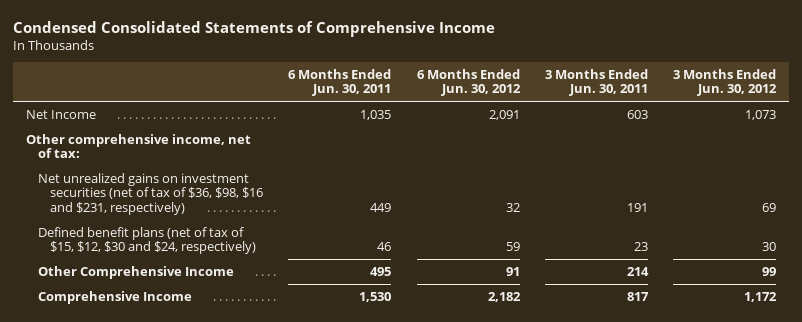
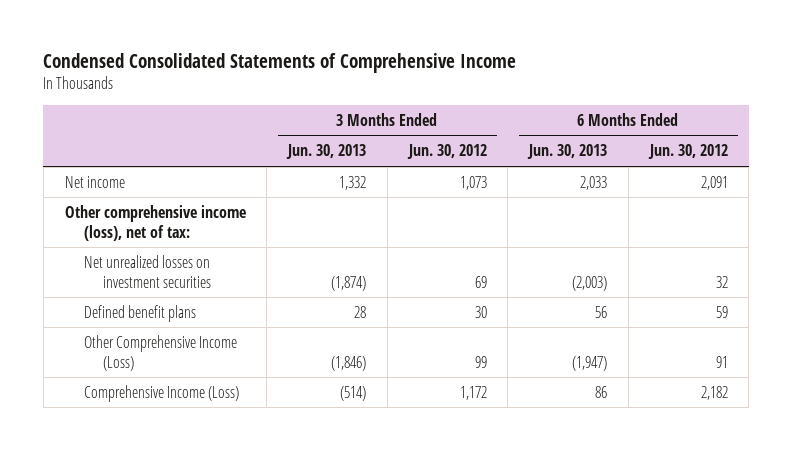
- | 6 Months Ended Jun. 30, 2011 | 6 Months Ended Jun. 30, 2012 | 3 Months Ended Jun. 30, 2011 | 3 Months Ended Jun. 30, 2012
+ | 3 Months Ended Jun. 30, 2013 | 3 Months Ended Jun. 30, 2012 | 6 Months Ended Jun. 30, 2013 | 6 Months Ended Jun. 30, 2012
- Net Income | 1,035 | 2,091 | 603 | 1,073
- Other comprehensive income, net of tax:
- Net unrealized gains on investment securities (net of tax of $36, $98, $16 and $231, respectively) | 449 | 32 | 191 | 69
- Defined benefit plans (net of tax of $15, $12, $30 and $24, respectively) | 46 | 59 | 23 | 30
- Other Comprehensive Income | 495 | 91 | 214 | 99
- Comprehensive Income | 1,530 | 2,182 | 817 | 1,172
+ Net income | 1,332 | 1,073 | 2,033 | 2,091
+ Other comprehensive income (loss), net of tax:
+ Net unrealized losses on investment securities | (1,874) | 69 | (2,003) | 32
+ Defined benefit plans | 28 | 30 | 56 | 59
+ Other Comprehensive Income (Loss) | (1,846) | 99 | (1,947) | 91
+ Comprehensive Income (Loss) | (514) | 1,172 | 86 | 2,182

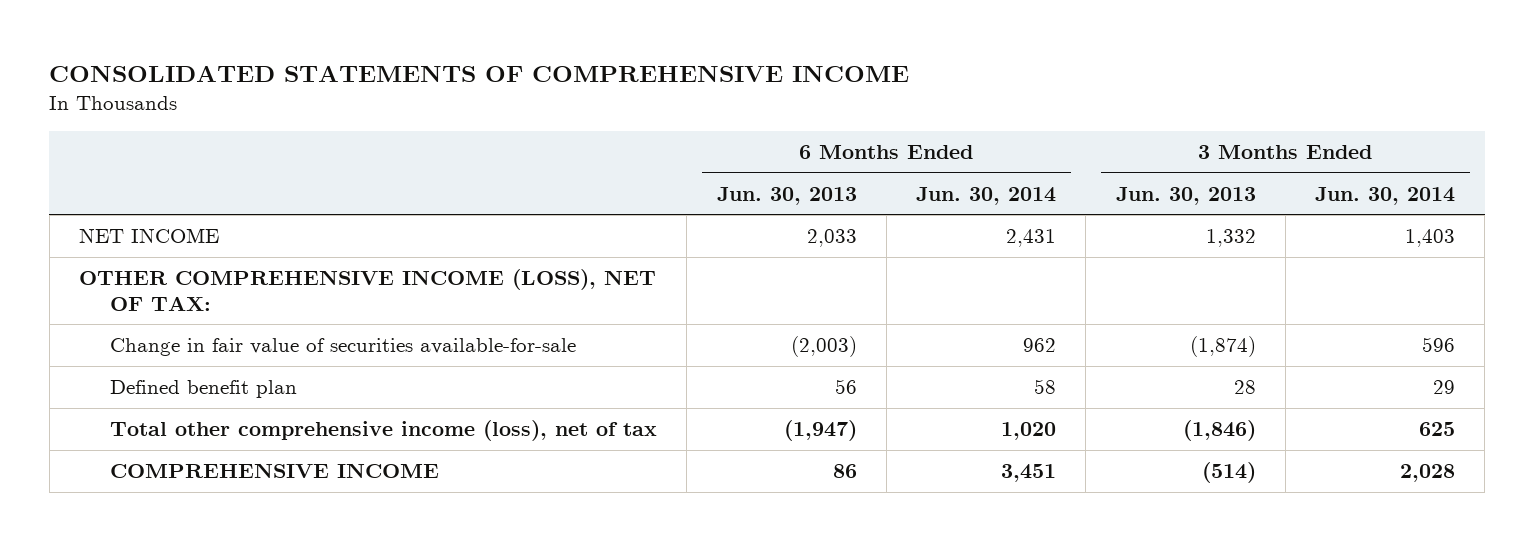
- Condensed Consolidated Statements of Comprehensive Income
+ CONSOLIDATED STATEMENTS OF COMPREHENSIVE INCOME
- | 3 Months Ended Jun. 30, 2013 | 3 Months Ended Jun. 30, 2012 | 6 Months Ended Jun. 30, 2013 | 6 Months Ended Jun. 30, 2012
+ | 6 Months Ended Jun. 30, 2013 | 6 Months Ended Jun. 30, 2014 | 3 Months Ended Jun. 30, 2013 | 3 Months Ended Jun. 30, 2014
- Net income | 1,332 | 1,073 | 2,033 | 2,091
- Other comprehensive income (loss), net of tax:
- Net unrealized losses on investment securities | (1,874) | 69 | (2,003) | 32
- Defined benefit plans | 28 | 30 | 56 | 59
- Other Comprehensive Income (Loss) | (1,846) | 99 | (1,947) | 91
- Comprehensive Income (Loss) | (514) | 1,172 | 86 | 2,182
+ NET INCOME | 2,033 | 2,431 | 1,332 | 1,403
+ OTHER COMPREHENSIVE INCOME (LOSS), NET OF TAX:
+ Change in fair value of securities available-for-sale | (2,003) | 962 | (1,874) | 596
+ Defined benefit plan | 56 | 58 | 28 | 29
+ Total other comprehensive income (loss), net of tax | (1,947) | 1,020 | (1,846) | 625
+ COMPREHENSIVE INCOME | 86 | 3,451 | (514) | 2,028

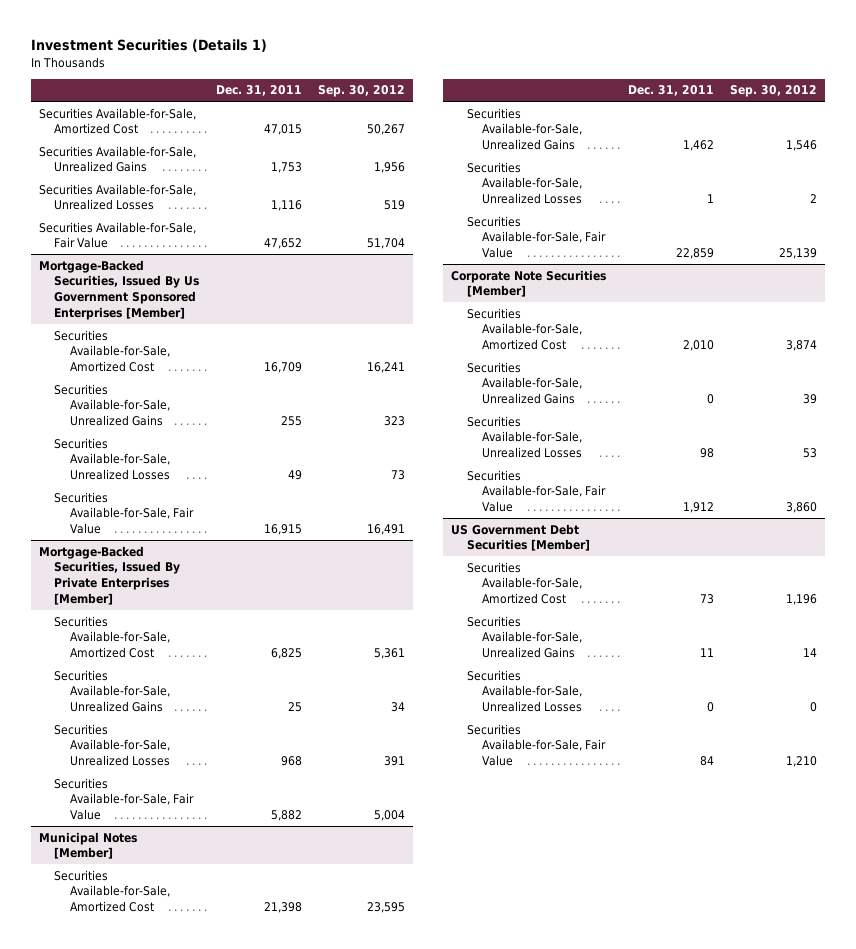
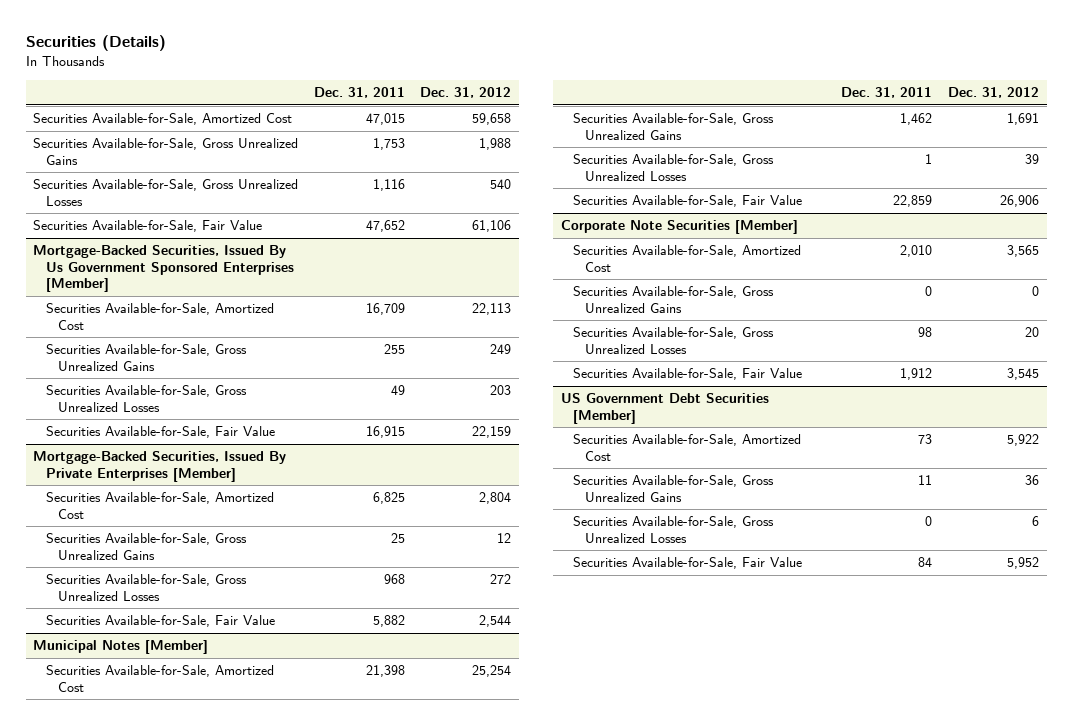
- Investment Securities (Details 1)
+ Securities (Details)
- | Dec. 31, 2011 | Sep. 30, 2012
+ | Dec. 31, 2011 | Dec. 31, 2012
- Securities Available-for-Sale, Unrealized Gains | 1,753 | 1,956
- Securities Available-for-Sale, Unrealized Losses | 1,116 | 519
+ Securities Available-for-Sale, Gross Unrealized Gains | 1,753 | 1,988
+ Securities Available-for-Sale, Gross Unrealized Losses | 1,116 | 540
@ Mortgage-Backed Securities, Issued By Us Government Sponsored Enterprises [Member]
- Securities Available-for-Sale, Unrealized Gains | 255 | 323
- Securities Available-for-Sale, Unrealized Losses | 49 | 73
+ Securities Available-for-Sale, Gross Unrealized Gains | 255 | 249
+ Securities Available-for-Sale, Gross Unrealized Losses | 49 | 203
@ Mortgage-Backed Securities, Issued By Private Enterprises [Member]
- Securities Available-for-Sale, Unrealized Gains | 25 | 34
- Securities Available-for-Sale, Unrealized Losses | 968 | 391
+ Securities Available-for-Sale, Gross Unrealized Gains | 25 | 12
+ Securities Available-for-Sale, Gross Unrealized Losses | 968 | 272
@ Municipal Notes [Member]
- Securities Available-for-Sale, Unrealized Gains | 1,462 | 1,546
- Securities Available-for-Sale, Unrealized Losses | 1 | 2
+ Securities Available-for-Sale, Gross Unrealized Gains | 1,462 | 1,691
+ Securities Available-for-Sale, Gross Unrealized Losses | 1 | 39
@ Corporate Note Securities [Member]
- Securities Available-for-Sale, Unrealized Gains | 0 | 39
- Securities Available-for-Sale, Unrealized Losses | 98 | 53
+ Securities Available-for-Sale, Gross Unrealized Gains | 0 | 0
+ Securities Available-for-Sale, Gross Unrealized Losses | 98 | 20
@ US Government Debt Securities [Member]
- Securities Available-for-Sale, Unrealized Gains | 11 | 14
- Securities Available-for-Sale, Unrealized Losses | 0 | 0
+ Securities Available-for-Sale, Gross Unrealized Gains | 11 | 36
+ Securities Available-for-Sale, Gross Unrealized Losses | 0 | 6

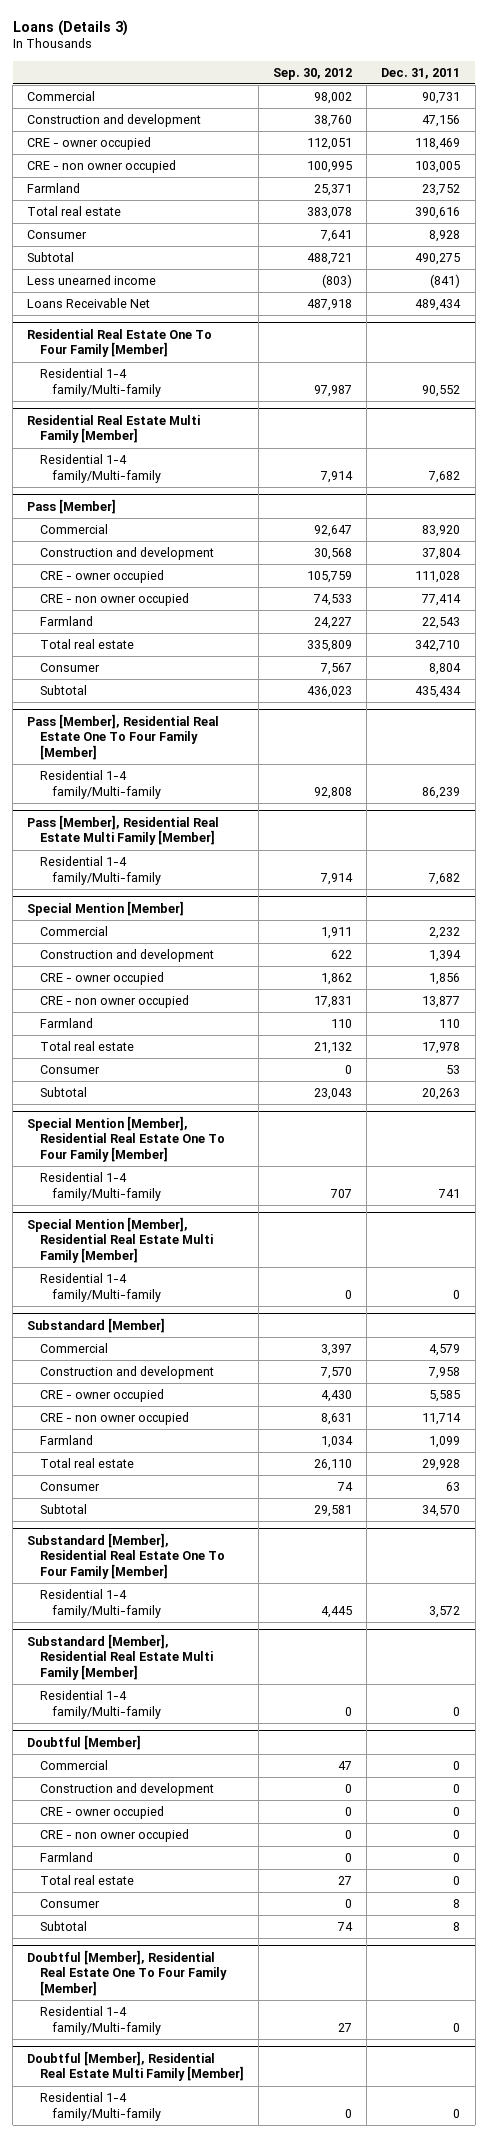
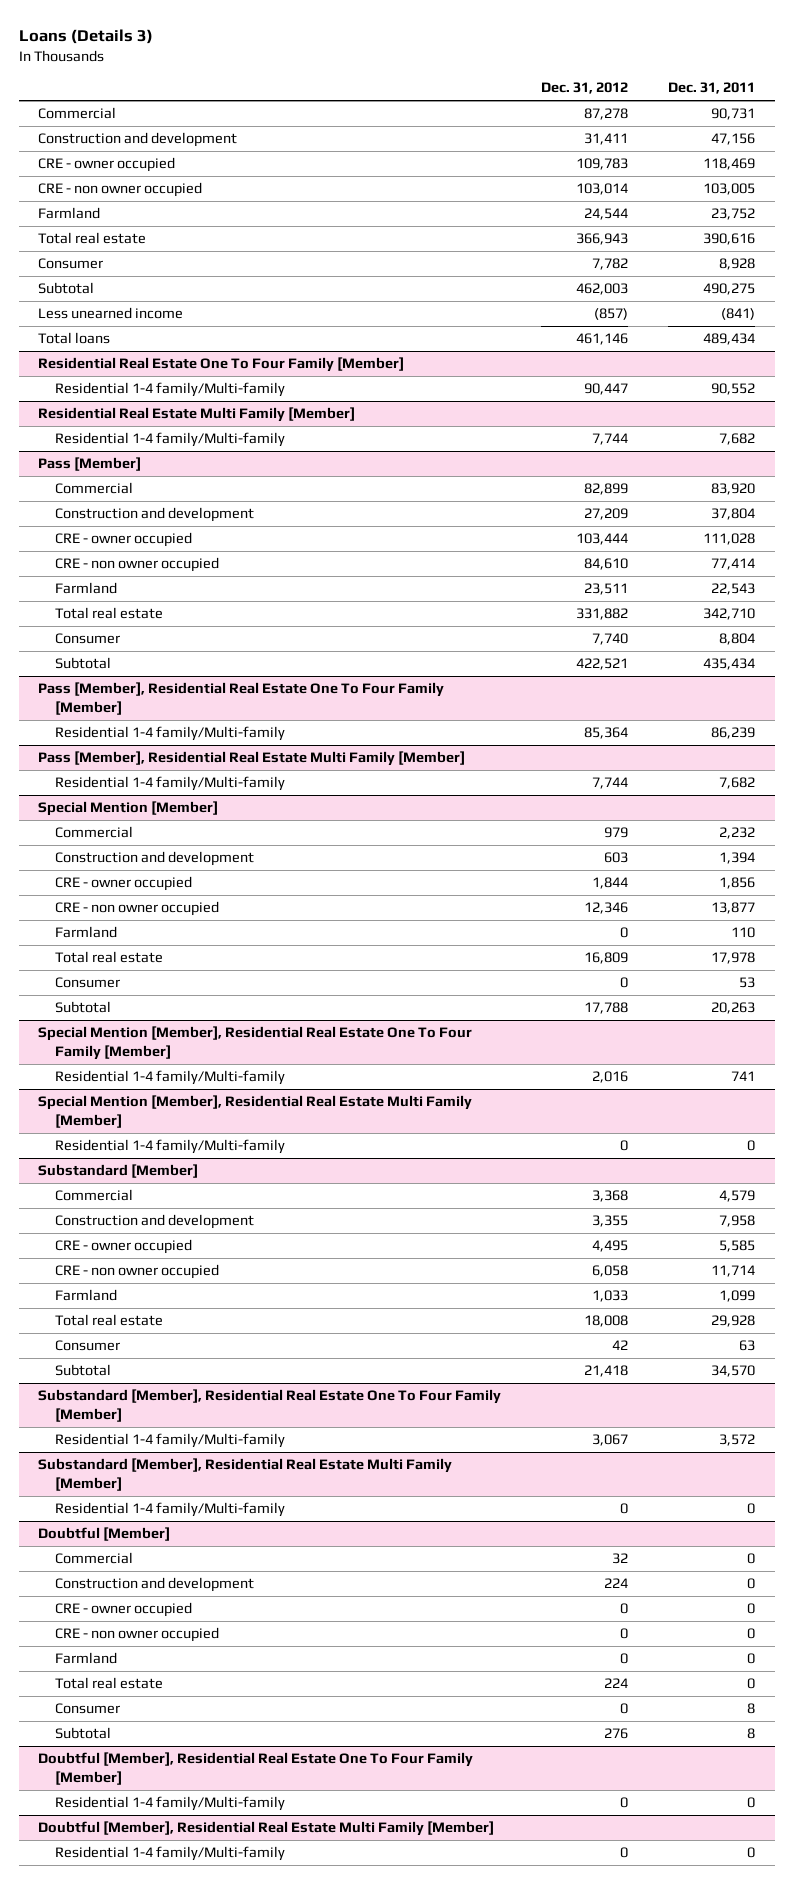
- | Sep. 30, 2012 | Dec. 31, 2011
+ | Dec. 31, 2012 | Dec. 31, 2011
- Loans Receivable Net | 487,918 | 489,434
+ Total loans | 461,146 | 489,434

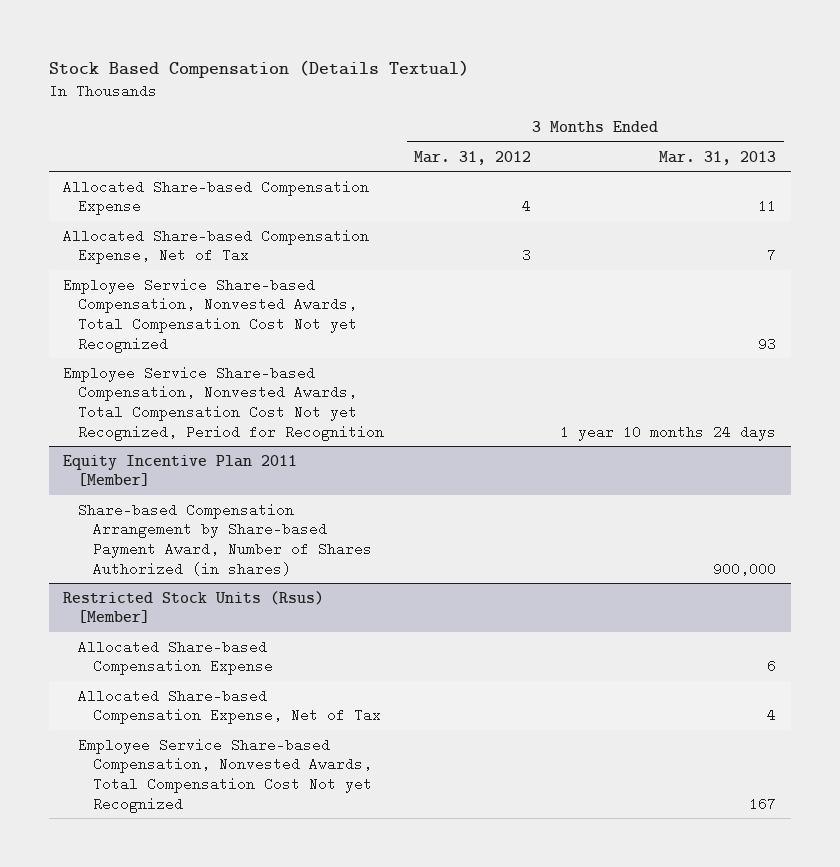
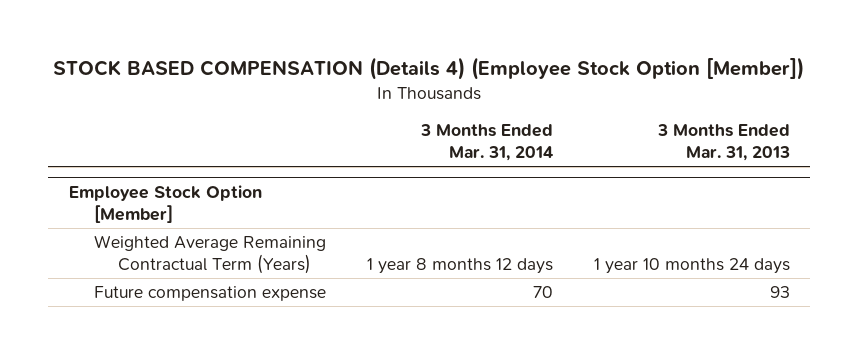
- Stock Based Compensation (Details Textual)
+ STOCK BASED COMPENSATION (Details 4) (Employee Stock Option [Member])
- | 3 Months Ended Mar. 31, 2012 | 3 Months Ended Mar. 31, 2013
+ | 3 Months Ended Mar. 31, 2014 | 3 Months Ended Mar. 31, 2013
- Allocated Share-based Compensation Expense | 4 | 11
- Allocated Share-based Compensation Expense, Net of Tax | 3 | 7
- Employee Service Share-based Compensation, Nonvested Awards, Total Compensation Cost Not yet Recognized | | 93
- Employee Service Share-based Compensation, Nonvested Awards, Total Compensation Cost Not yet Recognized, Period for Recognition | | 1 year 10 months 24 days
- Equity Incentive Plan 2011 [Member]
- Share-based Compensation Arrangement by Share-based Payment Award, Number of Shares Authorized (in shares) | | 900,000
- Restricted Stock Units (Rsus) [Member]
- Allocated Share-based Compensation Expense | | 6
- Allocated Share-based Compensation Expense, Net of Tax | | 4
- Employee Service Share-based Compensation, Nonvested Awards, Total Compensation Cost Not yet Recognized | | 167
+ Employee Stock Option [Member]
+ Weighted Average Remaining Contractual Term (Years) | 1 year 8 months 12 days | 1 year 10 months 24 days
+ Future compensation expense | 70 | 93

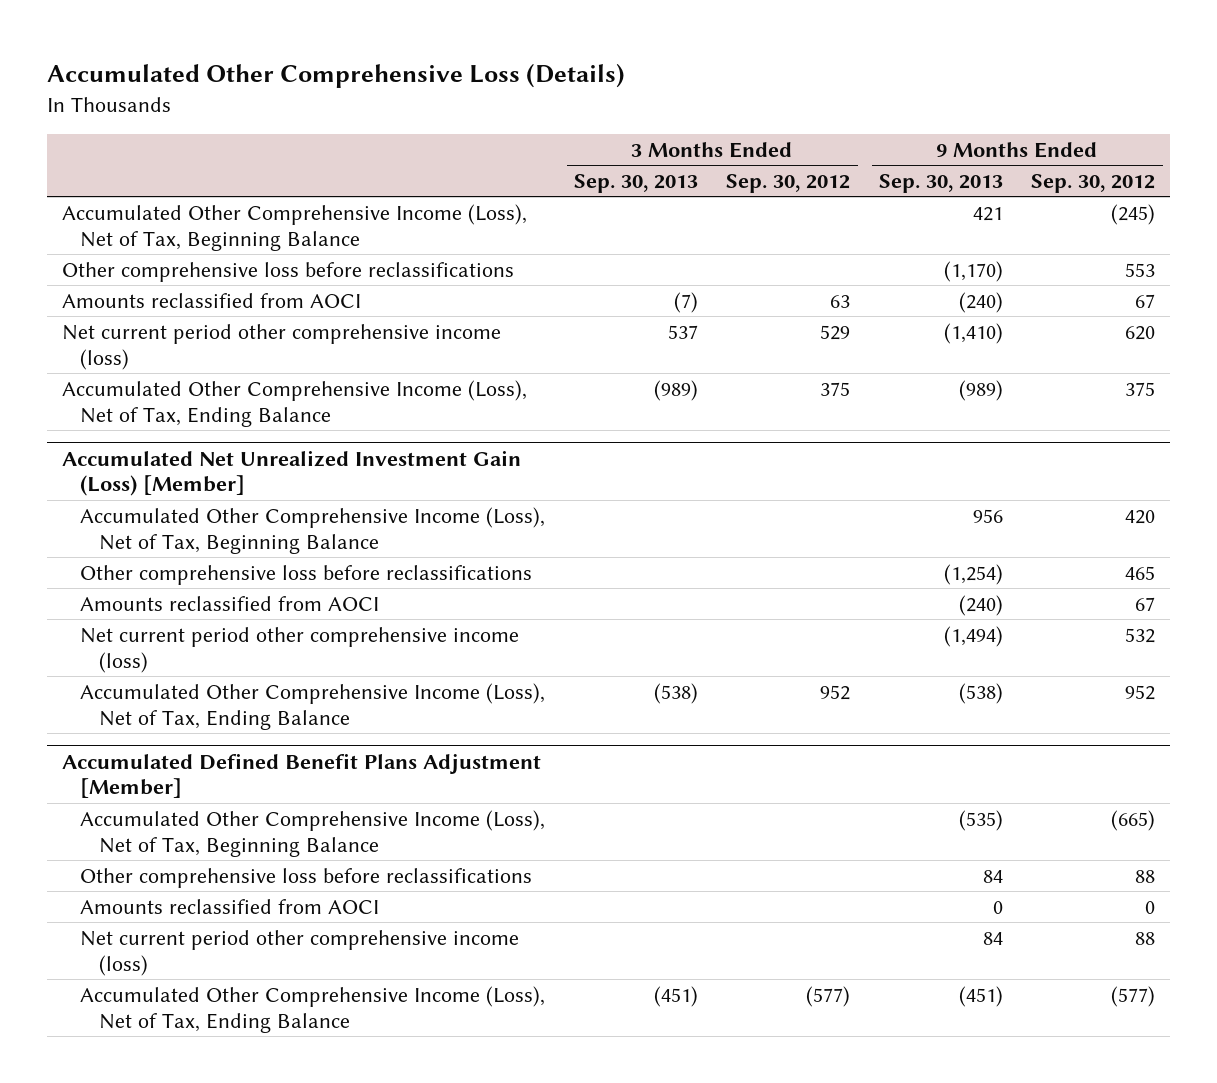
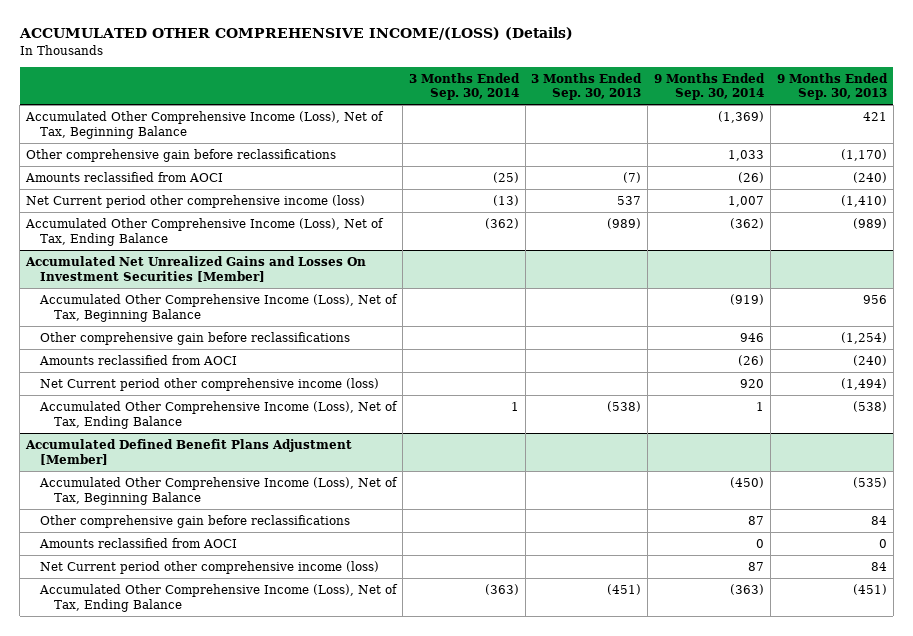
- Accumulated Other Comprehensive Loss (Details)
+ ACCUMULATED OTHER COMPREHENSIVE INCOME/(LOSS) (Details)
- | 3 Months Ended Sep. 30, 2013 | 3 Months Ended Sep. 30, 2012 | 9 Months Ended Sep. 30, 2013 | 9 Months Ended Sep. 30, 2012
+ | 3 Months Ended Sep. 30, 2014 | 3 Months Ended Sep. 30, 2013 | 9 Months Ended Sep. 30, 2014 | 9 Months Ended Sep. 30, 2013
- Other comprehensive loss before reclassifications | | | (1,170) | 553
+ Other comprehensive gain before reclassifications | | | 1,033 | (1,170)
- Net current period other comprehensive income (loss) | 537 | 529 | (1,410) | 620
+ Net Current period other comprehensive income (loss) | (13) | 537 | 1,007 | (1,410)
- Accumulated Net Unrealized Investment Gain (Loss) [Member]
+ Accumulated Net Unrealized Gains and Losses On Investment Securities [Member]
- Other comprehensive loss before reclassifications | | | (1,254) | 465
+ Other comprehensive gain before reclassifications | | | 946 | (1,254)
- Net current period other comprehensive income (loss) | | | (1,494) | 532
+ Net Current period other comprehensive income (loss) | | | 920 | (1,494)
@ Accumulated Defined Benefit Plans Adjustment [Member]
- Other comprehensive loss before reclassifications | | | 84 | 88
+ Other comprehensive gain before reclassifications | | | 87 | 84
- Net current period other comprehensive income (loss) | | | 84 | 88
+ Net Current period other comprehensive income (loss) | | | 87 | 84

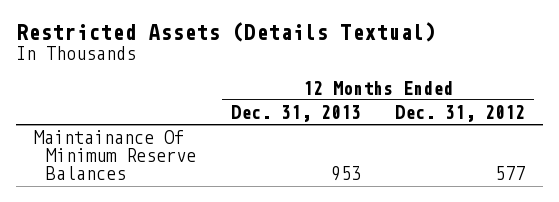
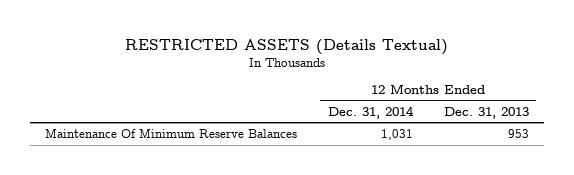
- Restricted Assets (Details Textual)
+ RESTRICTED ASSETS (Details Textual)
- | 12 Months Ended Dec. 31, 2013 | 12 Months Ended Dec. 31, 2012
+ | 12 Months Ended Dec. 31, 2014 | 12 Months Ended Dec. 31, 2013
- Maintainance Of Minimum Reserve Balances | 953 | 577
+ Maintenance Of Minimum Reserve Balances | 1,031 | 953

